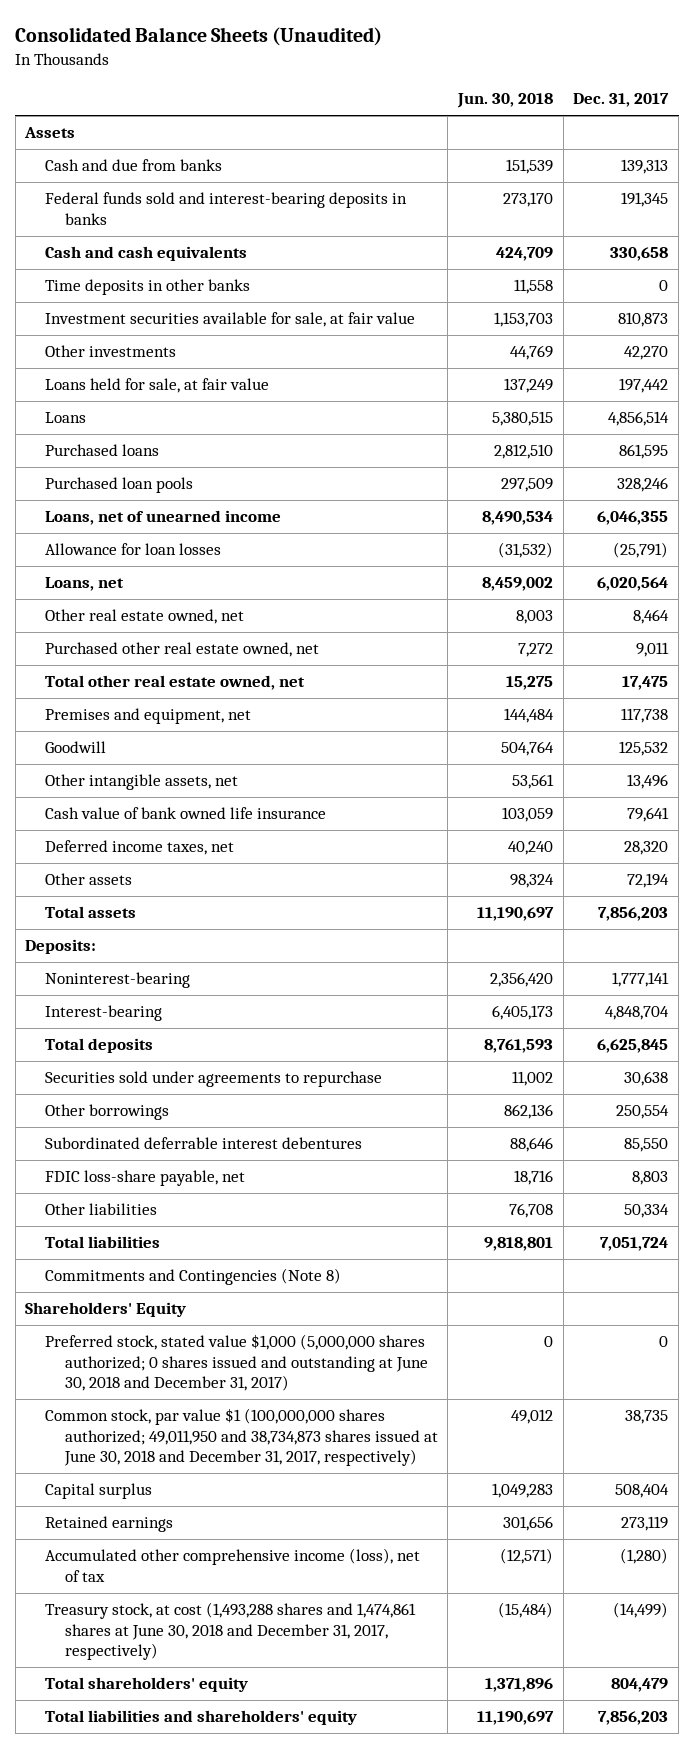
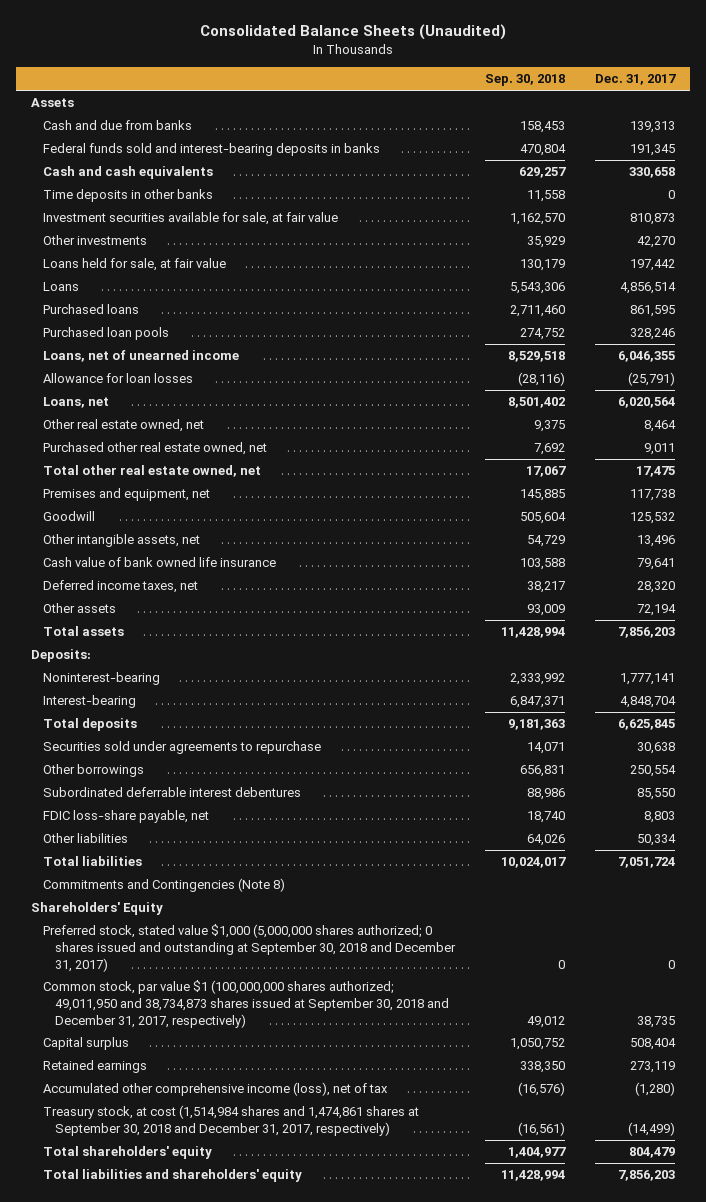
- | Jun. 30, 2018 | Dec. 31, 2017
+ | Sep. 30, 2018 | Dec. 31, 2017
- Preferred stock, stated value $1,000 (5,000,000 shares authorized; 0 shares issued and outstanding at June 30, 2018 and December 31, 2017) | 0 | 0
- Common stock, par value $1 (100,000,000 shares authorized; 49,011,950 and 38,734,873 shares issued at June 30, 2018 and December 31, 2017, respectively) | 49,012 | 38,735
+ Preferred stock, stated value $1,000 (5,000,000 shares authorized; 0 shares issued and outstanding at September 30, 2018 and December 31, 2017) | 0 | 0
+ Common stock, par value $1 (100,000,000 shares authorized; 49,011,950 and 38,734,873 shares issued at September 30, 2018 and December 31, 2017, respectively) | 49,012 | 38,735
- Treasury stock, at cost (1,493,288 shares and 1,474,861 shares at June 30, 2018 and December 31, 2017, respectively) | (15,484) | (14,499)
+ Treasury stock, at cost (1,514,984 shares and 1,474,861 shares at September 30, 2018 and December 31, 2017, respectively) | (16,561) | (14,499)

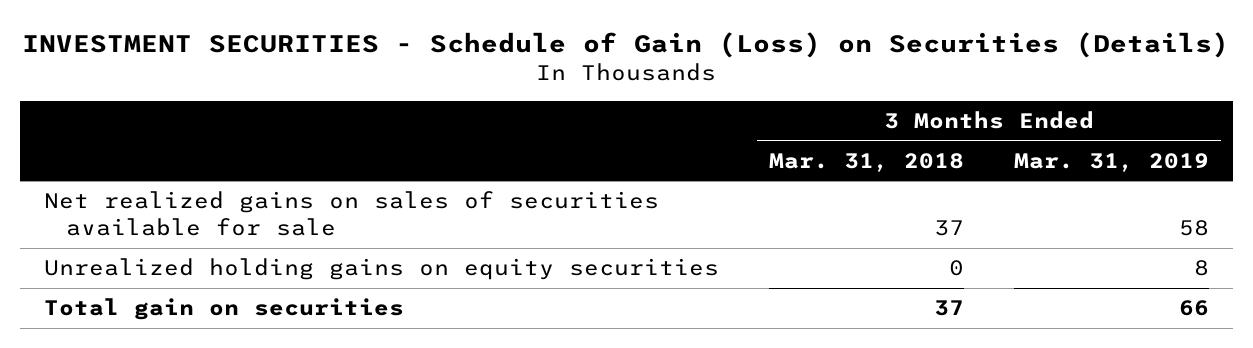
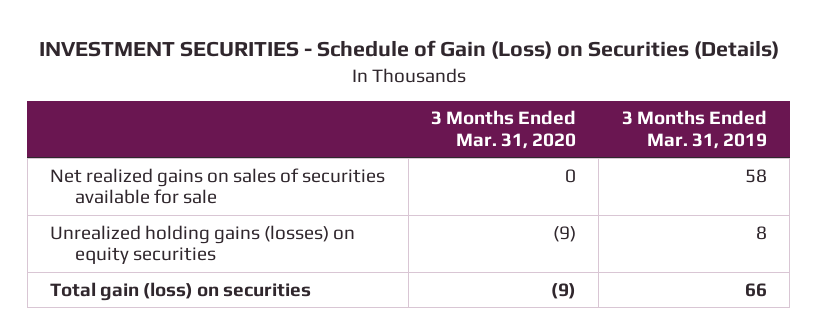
- | 3 Months Ended Mar. 31, 2018 | 3 Months Ended Mar. 31, 2019
+ | 3 Months Ended Mar. 31, 2020 | 3 Months Ended Mar. 31, 2019
- Unrealized holding gains on equity securities | 0 | 8
- Total gain on securities | 37 | 66
+ Unrealized holding gains (losses) on equity securities | (9) | 8
+ Total gain (loss) on securities | (9) | 66

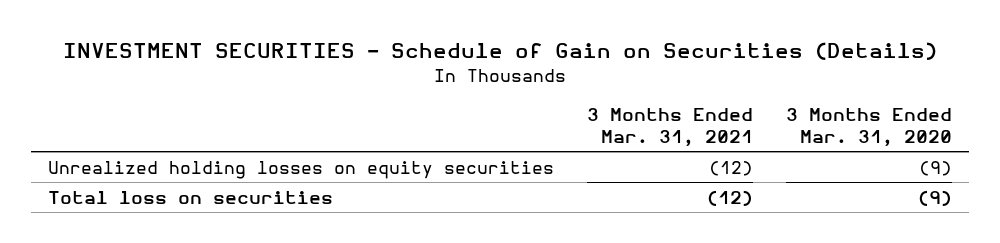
- INVESTMENT SECURITIES - Schedule of Gain (Loss) on Securities (Details)
+ INVESTMENT SECURITIES - Schedule of Gain on Securities (Details)
- | 3 Months Ended Mar. 31, 2020 | 3 Months Ended Mar. 31, 2019
+ | 3 Months Ended Mar. 31, 2021 | 3 Months Ended Mar. 31, 2020
- Net realized gains on sales of securities available for sale | 0 | 58
- Unrealized holding gains (losses) on equity securities | (9) | 8
- Total gain (loss) on securities | (9) | 66
+ Unrealized holding losses on equity securities | (12) | (9)
+ Total loss on securities | (12) | (9)

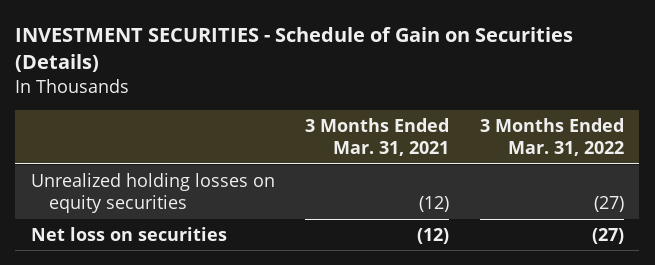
- | 3 Months Ended Mar. 31, 2021 | 3 Months Ended Mar. 31, 2020
+ | 3 Months Ended Mar. 31, 2021 | 3 Months Ended Mar. 31, 2022
- Total loss on securities | (12) | (9)
+ Net loss on securities | (12) | (27)

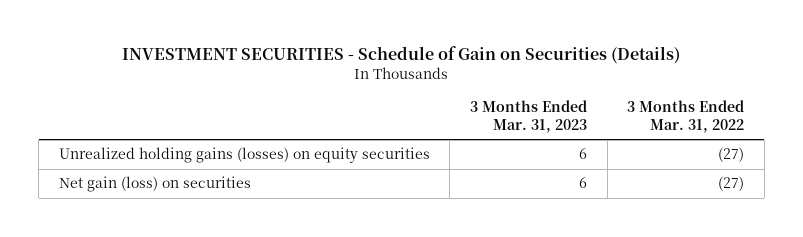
- | 3 Months Ended Mar. 31, 2021 | 3 Months Ended Mar. 31, 2022
+ | 3 Months Ended Mar. 31, 2023 | 3 Months Ended Mar. 31, 2022
- Unrealized holding losses on equity securities | (12) | (27)
- Net loss on securities | (12) | (27)
+ Unrealized holding gains (losses) on equity securities | 6 | (27)
+ Net gain (loss) on securities | 6 | (27)

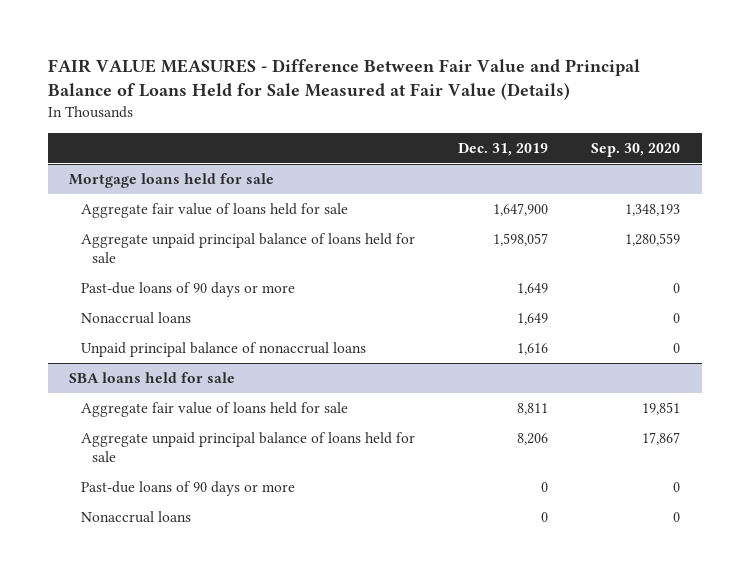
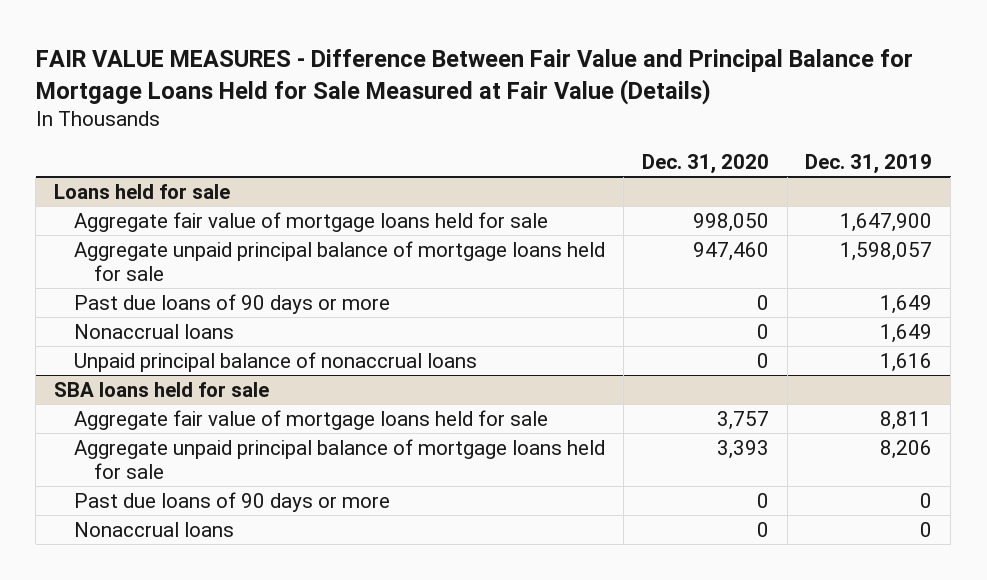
- FAIR VALUE MEASURES - Difference Between Fair Value and Principal Balance of Loans Held for Sale Measured at Fair Value (Details)
+ FAIR VALUE MEASURES - Difference Between Fair Value and Principal Balance for Mortgage Loans Held for Sale Measured at Fair Value (Details)
- | Dec. 31, 2019 | Sep. 30, 2020
+ | Dec. 31, 2020 | Dec. 31, 2019
- Mortgage loans held for sale
- Aggregate fair value of loans held for sale | 1,647,900 | 1,348,193
- Aggregate unpaid principal balance of loans held for sale | 1,598,057 | 1,280,559
- Past-due loans of 90 days or more | 1,649 | 0
+ Loans held for sale
+ Aggregate fair value of mortgage loans held for sale | 998,050 | 1,647,900
+ Aggregate unpaid principal balance of mortgage loans held for sale | 947,460 | 1,598,057
+ Past due loans of 90 days or more | 0 | 1,649
@ SBA loans held for sale
- Aggregate fair value of loans held for sale | 8,811 | 19,851
- Aggregate unpaid principal balance of loans held for sale | 8,206 | 17,867
- Past-due loans of 90 days or more | 0 | 0
+ Aggregate fair value of mortgage loans held for sale | 3,757 | 8,811
+ Aggregate unpaid principal balance of mortgage loans held for sale | 3,393 | 8,206
+ Past due loans of 90 days or more | 0 | 0

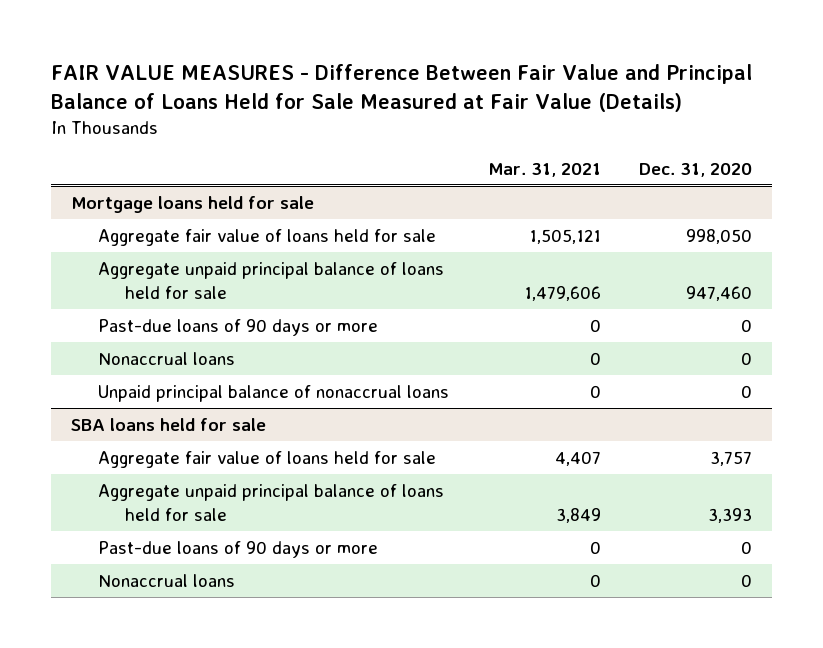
- FAIR VALUE MEASURES - Difference Between Fair Value and Principal Balance for Mortgage Loans Held for Sale Measured at Fair Value (Details)
+ FAIR VALUE MEASURES - Difference Between Fair Value and Principal Balance of Loans Held for Sale Measured at Fair Value (Details)
- | Dec. 31, 2020 | Dec. 31, 2019
+ | Mar. 31, 2021 | Dec. 31, 2020
- Loans held for sale
- Aggregate fair value of mortgage loans held for sale | 998,050 | 1,647,900
- Aggregate unpaid principal balance of mortgage loans held for sale | 947,460 | 1,598,057
- Past due loans of 90 days or more | 0 | 1,649
+ Mortgage loans held for sale
+ Aggregate fair value of loans held for sale | 1,505,121 | 998,050
+ Aggregate unpaid principal balance of loans held for sale | 1,479,606 | 947,460
+ Past-due loans of 90 days or more | 0 | 0
@ SBA loans held for sale
- Aggregate fair value of mortgage loans held for sale | 3,757 | 8,811
- Aggregate unpaid principal balance of mortgage loans held for sale | 3,393 | 8,206
- Past due loans of 90 days or more | 0 | 0
+ Aggregate fair value of loans held for sale | 4,407 | 3,757
+ Aggregate unpaid principal balance of loans held for sale | 3,849 | 3,393
+ Past-due loans of 90 days or more | 0 | 0

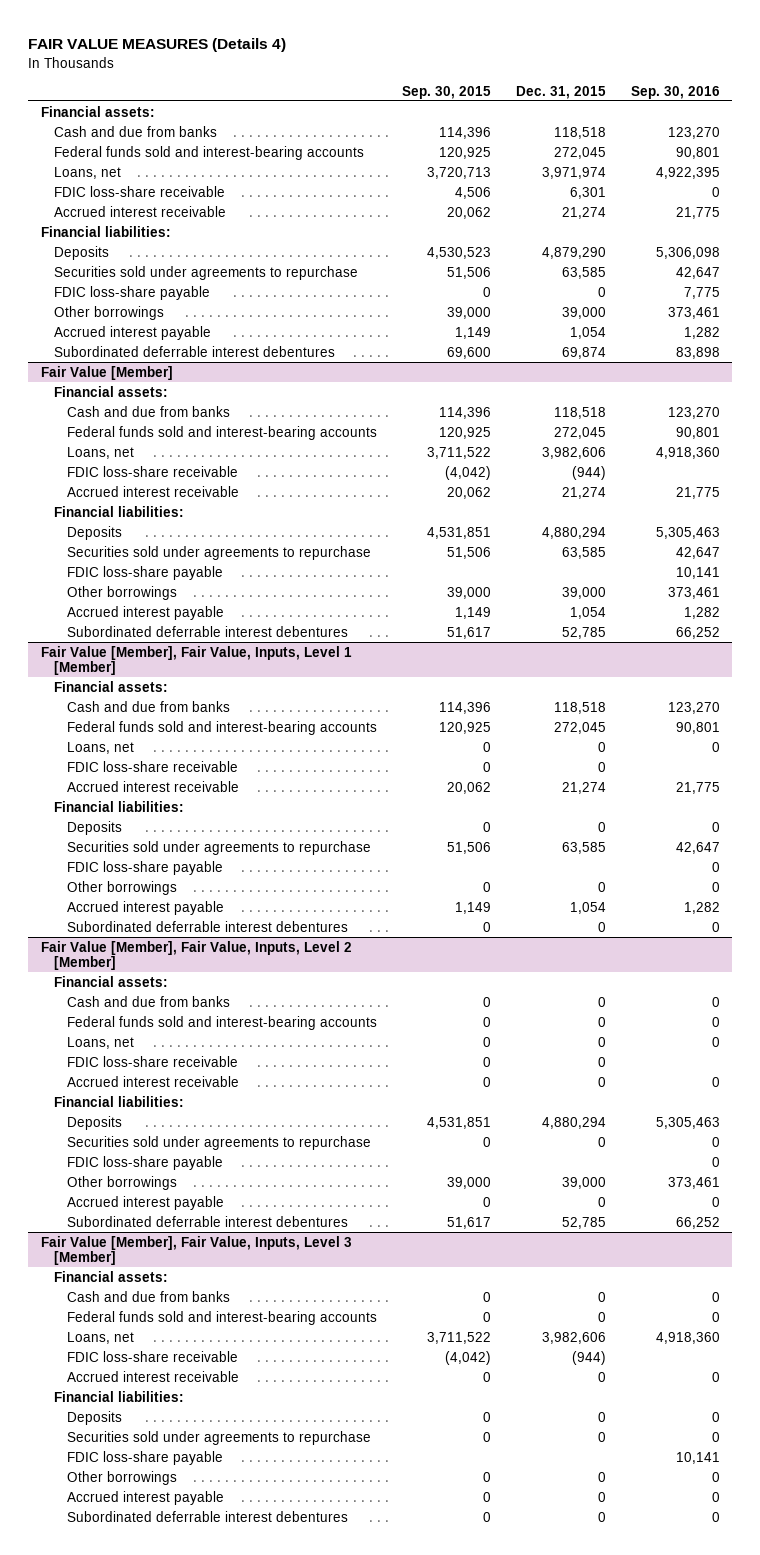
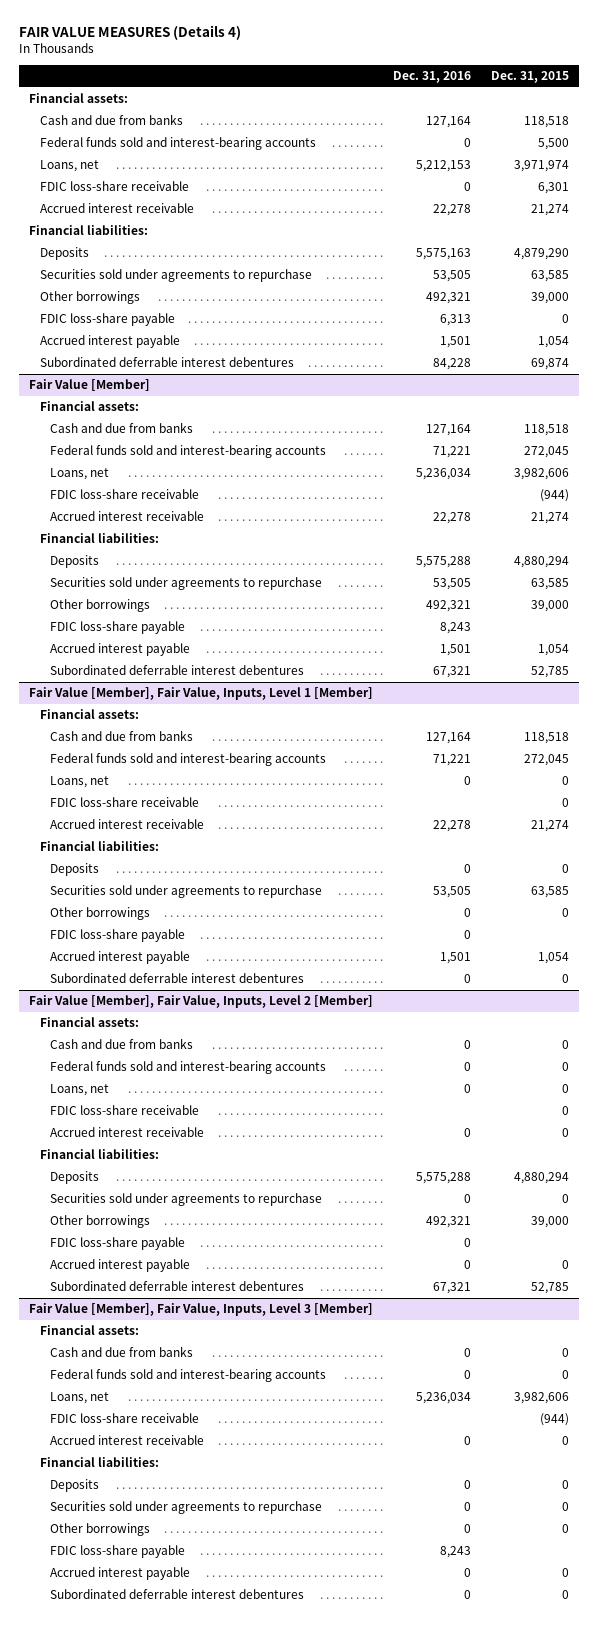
- | Sep. 30, 2015 | Dec. 31, 2015 | Sep. 30, 2016
+ | Dec. 31, 2016 | Dec. 31, 2015
- Federal funds sold and interest-bearing accounts | 120,925 | 272,045 | 90,801
+ Federal funds sold and interest-bearing accounts | 0 | 5,500
moved down: FDIC loss-share payable | 6,313 | 0
@ Fair Value [Member]
moved down: FDIC loss-share payable | 8,243 |
@ Fair Value [Member], Fair Value, Inputs, Level 1 [Member]
moved down: FDIC loss-share payable | 0 |
@ Fair Value [Member], Fair Value, Inputs, Level 2 [Member]
moved down: FDIC loss-share payable | 0 |
@ Fair Value [Member], Fair Value, Inputs, Level 3 [Member]
moved down: FDIC loss-share payable | 8,243 |

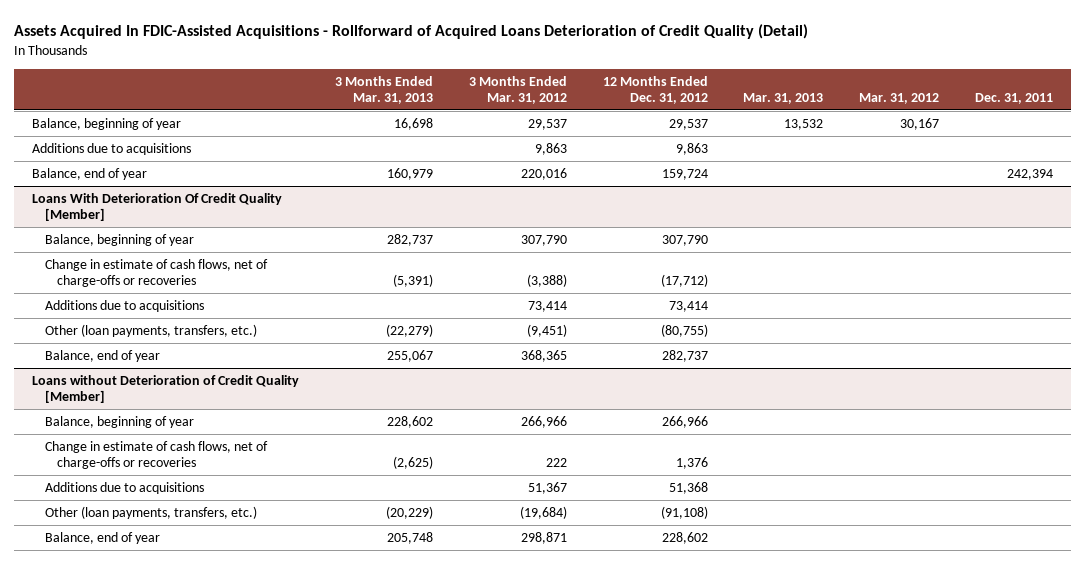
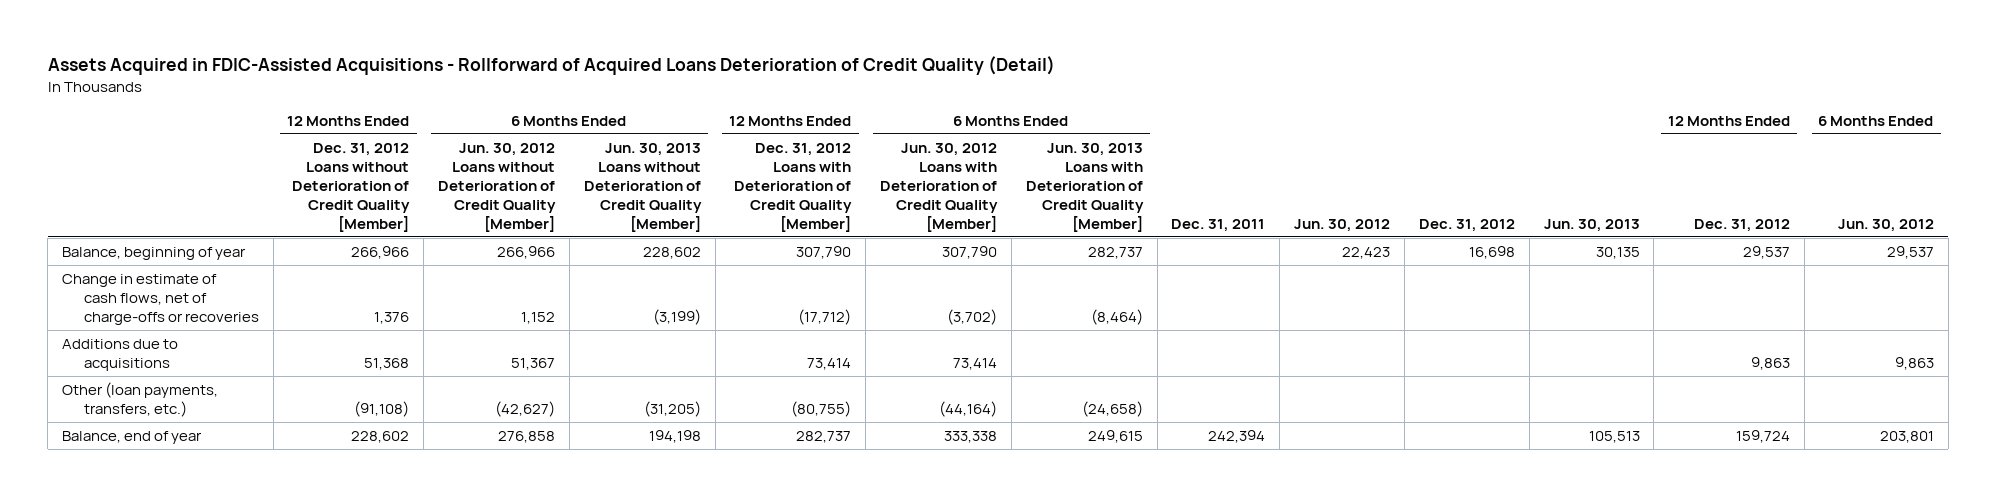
- Assets Acquired In FDIC-Assisted Acquisitions - Rollforward of Acquired Loans Deterioration of Credit Quality (Detail)
+ Assets Acquired in FDIC-Assisted Acquisitions - Rollforward of Acquired Loans Deterioration of Credit Quality (Detail)
- | 3 Months Ended Mar. 31, 2013 | 3 Months Ended Mar. 31, 2012 | 12 Months Ended Dec. 31, 2012 | Mar. 31, 2013 | Mar. 31, 2012 | Dec. 31, 2011
+ | 12 Months Ended Dec. 31, 2012 Loans without Deterioration of Credit Quality [Member] | 6 Months Ended Jun. 30, 2012 Loans without Deterioration of Credit Quality [Member] | 6 Months Ended Jun. 30, 2013 Loans without Deterioration of Credit Quality [Member] | 12 Months Ended Dec. 31, 2012 Loans with Deterioration of Credit Quality [Member] | 6 Months Ended Jun. 30, 2012 Loans with Deterioration of Credit Quality [Member] | 6 Months Ended Jun. 30, 2013 Loans with Deterioration of Credit Quality [Member] | Dec. 31, 2011 | Jun. 30, 2012 | Dec. 31, 2012 | Jun. 30, 2013 | 12 Months Ended Dec. 31, 2012 | 6 Months Ended Jun. 30, 2012
+ Change in estimate of cash flows, net of charge-offs or recoveries | 1,376 | 1,152 | (3,199) | (17,712) | (3,702) | (8,464) | | | | | |
+ Other (loan payments, transfers, etc.) | (91,108) | (42,627) | (31,205) | (80,755) | (44,164) | (24,658) | | | | | |
- Loans With Deterioration Of Credit Quality [Member]
- Balance, beginning of year | 282,737 | 307,790 | 307,790 | | |
- Change in estimate of cash flows, net of charge-offs or recoveries | (5,391) | (3,388) | (17,712) | | |
- Additions due to acquisitions | | 73,414 | 73,414 | | |
- Other (loan payments, transfers, etc.) | (22,279) | (9,451) | (80,755) | | |
- Balance, end of year | 255,067 | 368,365 | 282,737 | | |
- Loans without Deterioration of Credit Quality [Member]
- Balance, beginning of year | 228,602 | 266,966 | 266,966 | | |
- Change in estimate of cash flows, net of charge-offs or recoveries | (2,625) | 222 | 1,376 | | |
- Additions due to acquisitions | | 51,367 | 51,368 | | |
- Other (loan payments, transfers, etc.) | (20,229) | (19,684) | (91,108) | | |
- Balance, end of year | 205,748 | 298,871 | 228,602 | | |

